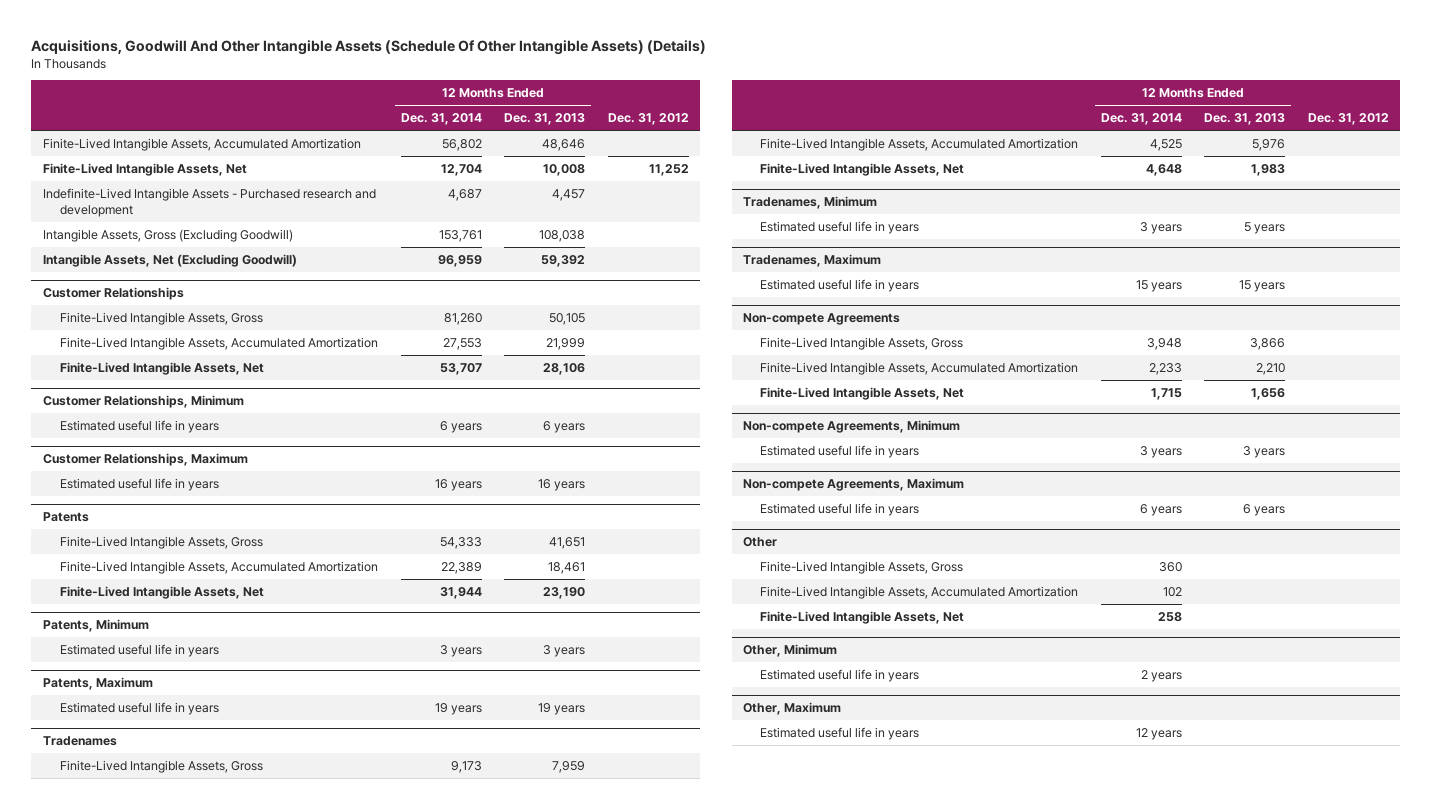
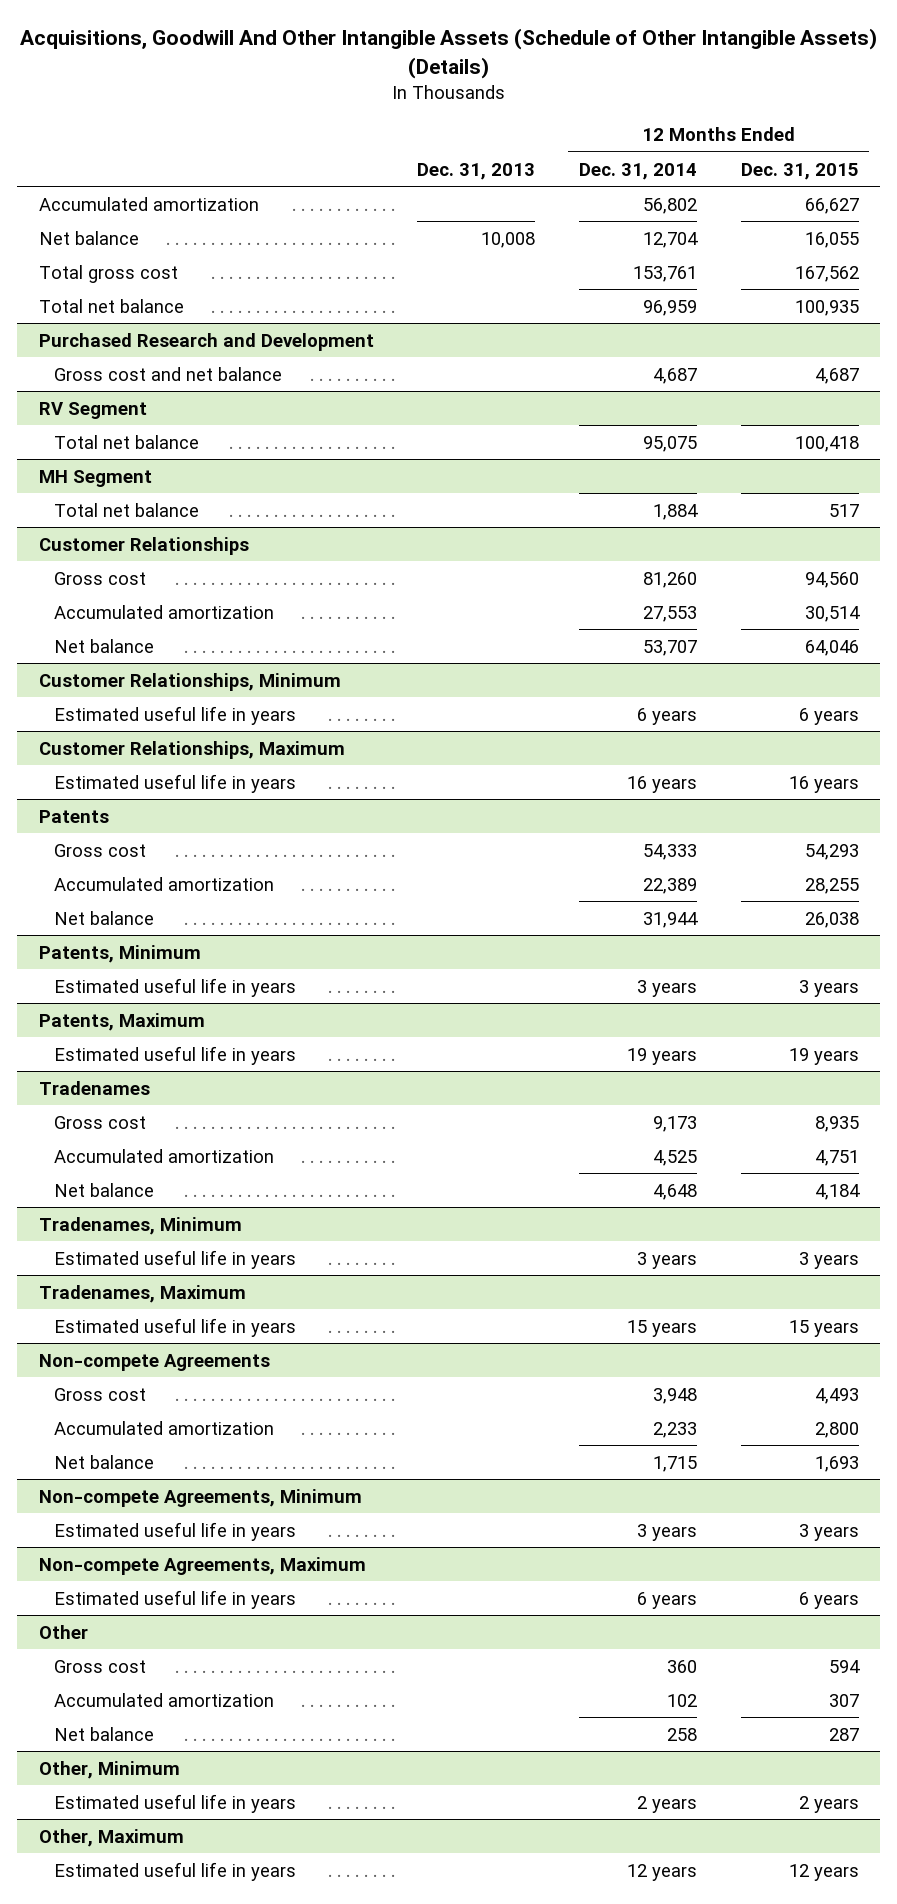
- Acquisitions, Goodwill And Other Intangible Assets (Schedule Of Other Intangible Assets) (Details)
+ Acquisitions, Goodwill And Other Intangible Assets (Schedule of Other Intangible Assets) (Details)
- | 12 Months Ended Dec. 31, 2014 | 12 Months Ended Dec. 31, 2013 | Dec. 31, 2012
+ | Dec. 31, 2013 | 12 Months Ended Dec. 31, 2014 | 12 Months Ended Dec. 31, 2015
- Finite-Lived Intangible Assets, Accumulated Amortization | 56,802 | 48,646 |
- Finite-Lived Intangible Assets, Net | 12,704 | 10,008 | 11,252
- Indefinite-Lived Intangible Assets - Purchased research and development | 4,687 | 4,457 |
- Intangible Assets, Gross (Excluding Goodwill) | 153,761 | 108,038 |
- Intangible Assets, Net (Excluding Goodwill) | 96,959 | 59,392 |
+ Accumulated amortization | | 56,802 | 66,627
+ Net balance | 10,008 | 12,704 | 16,055
+ Total gross cost | | 153,761 | 167,562
+ Total net balance | | 96,959 | 100,935
+ Purchased Research and Development
+ Gross cost and net balance | | 4,687 | 4,687
+ RV Segment
+ Total net balance | | 95,075 | 100,418
+ MH Segment
+ Total net balance | | 1,884 | 517
@ Customer Relationships
- Finite-Lived Intangible Assets, Gross | 81,260 | 50,105 |
- Finite-Lived Intangible Assets, Accumulated Amortization | 27,553 | 21,999 |
- Finite-Lived Intangible Assets, Net | 53,707 | 28,106 |
+ Gross cost | | 81,260 | 94,560
+ Accumulated amortization | | 27,553 | 30,514
+ Net balance | | 53,707 | 64,046
@ Patents
- Finite-Lived Intangible Assets, Gross | 54,333 | 41,651 |
- Finite-Lived Intangible Assets, Accumulated Amortization | 22,389 | 18,461 |
- Finite-Lived Intangible Assets, Net | 31,944 | 23,190 |
+ Gross cost | | 54,333 | 54,293
+ Accumulated amortization | | 22,389 | 28,255
+ Net balance | | 31,944 | 26,038
@ Tradenames
- Finite-Lived Intangible Assets, Gross | 9,173 | 7,959 |
- Finite-Lived Intangible Assets, Accumulated Amortization | 4,525 | 5,976 |
- Finite-Lived Intangible Assets, Net | 4,648 | 1,983 |
+ Gross cost | | 9,173 | 8,935
+ Accumulated amortization | | 4,525 | 4,751
+ Net balance | | 4,648 | 4,184
@ Non-compete Agreements
- Finite-Lived Intangible Assets, Gross | 3,948 | 3,866 |
- Finite-Lived Intangible Assets, Accumulated Amortization | 2,233 | 2,210 |
- Finite-Lived Intangible Assets, Net | 1,715 | 1,656 |
+ Gross cost | | 3,948 | 4,493
+ Accumulated amortization | | 2,233 | 2,800
+ Net balance | | 1,715 | 1,693
@ Other
- Finite-Lived Intangible Assets, Gross | 360 | |
- Finite-Lived Intangible Assets, Accumulated Amortization | 102 | |
- Finite-Lived Intangible Assets, Net | 258 | |
+ Gross cost | | 360 | 594
+ Accumulated amortization | | 102 | 307
+ Net balance | | 258 | 287

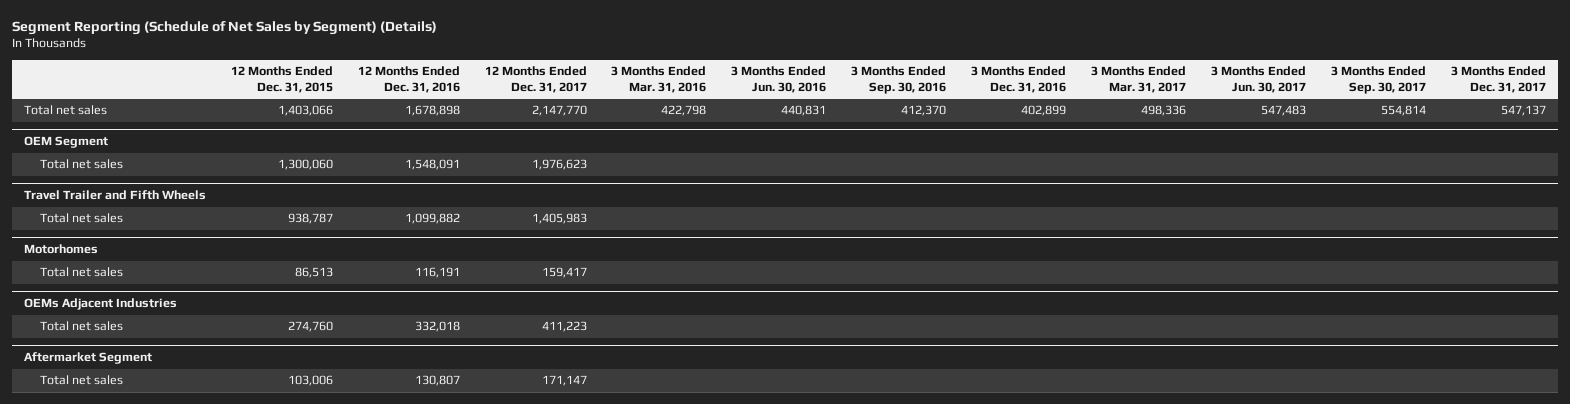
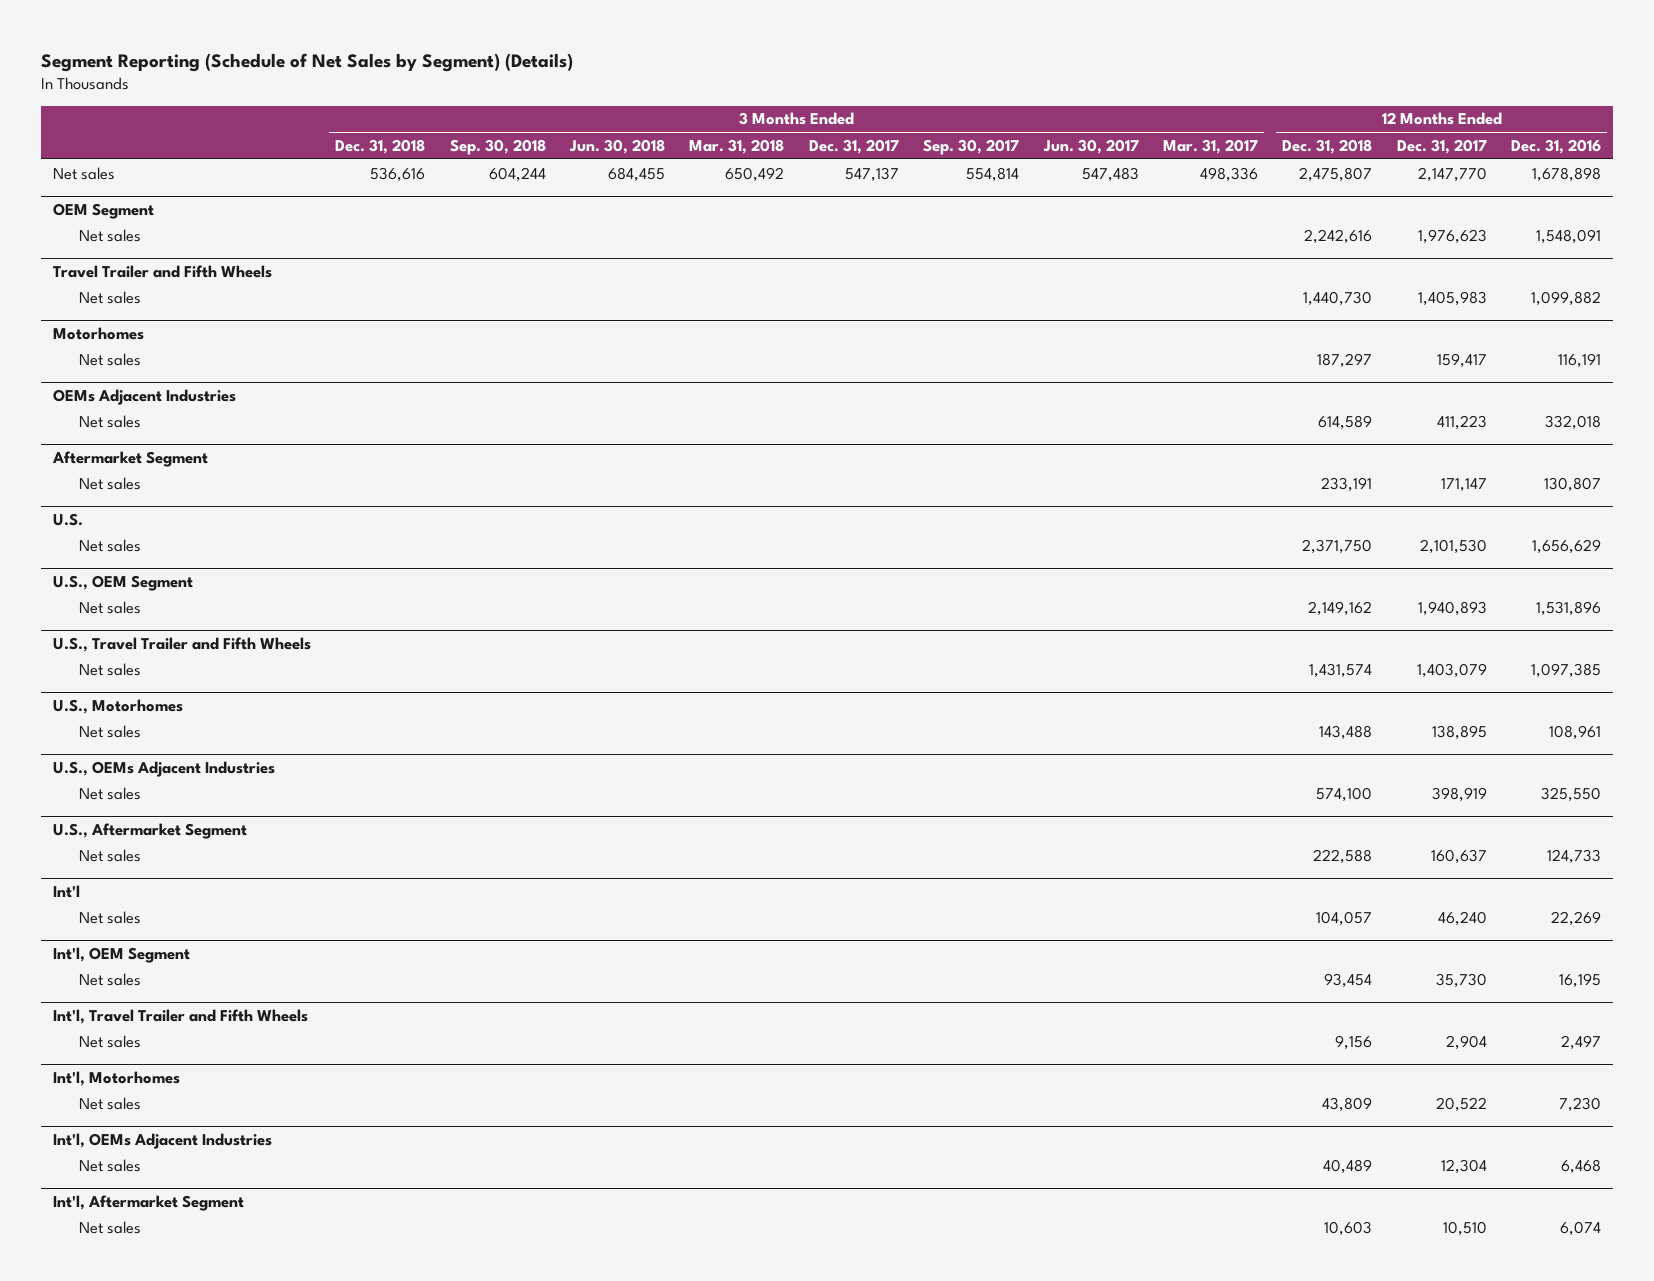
- | 12 Months Ended Dec. 31, 2015 | 12 Months Ended Dec. 31, 2016 | 12 Months Ended Dec. 31, 2017 | 3 Months Ended Mar. 31, 2016 | 3 Months Ended Jun. 30, 2016 | 3 Months Ended Sep. 30, 2016 | 3 Months Ended Dec. 31, 2016 | 3 Months Ended Mar. 31, 2017 | 3 Months Ended Jun. 30, 2017 | 3 Months Ended Sep. 30, 2017 | 3 Months Ended Dec. 31, 2017
+ | 3 Months Ended Dec. 31, 2018 | 3 Months Ended Sep. 30, 2018 | 3 Months Ended Jun. 30, 2018 | 3 Months Ended Mar. 31, 2018 | 3 Months Ended Dec. 31, 2017 | 3 Months Ended Sep. 30, 2017 | 3 Months Ended Jun. 30, 2017 | 3 Months Ended Mar. 31, 2017 | 12 Months Ended Dec. 31, 2018 | 12 Months Ended Dec. 31, 2017 | 12 Months Ended Dec. 31, 2016
- Total net sales | 1,403,066 | 1,678,898 | 2,147,770 | 422,798 | 440,831 | 412,370 | 402,899 | 498,336 | 547,483 | 554,814 | 547,137
+ Net sales | 536,616 | 604,244 | 684,455 | 650,492 | 547,137 | 554,814 | 547,483 | 498,336 | 2,475,807 | 2,147,770 | 1,678,898
@ OEM Segment
- Total net sales | 1,300,060 | 1,548,091 | 1,976,623 | | | | | | | |
+ Net sales | | | | | | | | | 2,242,616 | 1,976,623 | 1,548,091
@ Travel Trailer and Fifth Wheels
- Total net sales | 938,787 | 1,099,882 | 1,405,983 | | | | | | | |
+ Net sales | | | | | | | | | 1,440,730 | 1,405,983 | 1,099,882
@ Motorhomes
- Total net sales | 86,513 | 116,191 | 159,417 | | | | | | | |
+ Net sales | | | | | | | | | 187,297 | 159,417 | 116,191
@ OEMs Adjacent Industries
- Total net sales | 274,760 | 332,018 | 411,223 | | | | | | | |
+ Net sales | | | | | | | | | 614,589 | 411,223 | 332,018
@ Aftermarket Segment
- Total net sales | 103,006 | 130,807 | 171,147 | | | | | | | |
+ Net sales | | | | | | | | | 233,191 | 171,147 | 130,807
+ U.S.
+ Net sales | | | | | | | | | 2,371,750 | 2,101,530 | 1,656,629
+ U.S., OEM Segment
+ Net sales | | | | | | | | | 2,149,162 | 1,940,893 | 1,531,896
+ U.S., Travel Trailer and Fifth Wheels
+ Net sales | | | | | | | | | 1,431,574 | 1,403,079 | 1,097,385
+ U.S., Motorhomes
+ Net sales | | | | | | | | | 143,488 | 138,895 | 108,961
+ U.S., OEMs Adjacent Industries
+ Net sales | | | | | | | | | 574,100 | 398,919 | 325,550
+ U.S., Aftermarket Segment
+ Net sales | | | | | | | | | 222,588 | 160,637 | 124,733
+ Int'l
+ Net sales | | | | | | | | | 104,057 | 46,240 | 22,269
+ Int'l, OEM Segment
+ Net sales | | | | | | | | | 93,454 | 35,730 | 16,195
+ Int'l, Travel Trailer and Fifth Wheels
+ Net sales | | | | | | | | | 9,156 | 2,904 | 2,497
+ Int'l, Motorhomes
+ Net sales | | | | | | | | | 43,809 | 20,522 | 7,230
+ Int'l, OEMs Adjacent Industries
+ Net sales | | | | | | | | | 40,489 | 12,304 | 6,468
+ Int'l, Aftermarket Segment
+ Net sales | | | | | | | | | 10,603 | 10,510 | 6,074

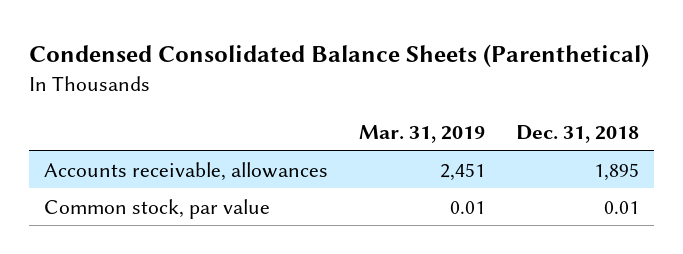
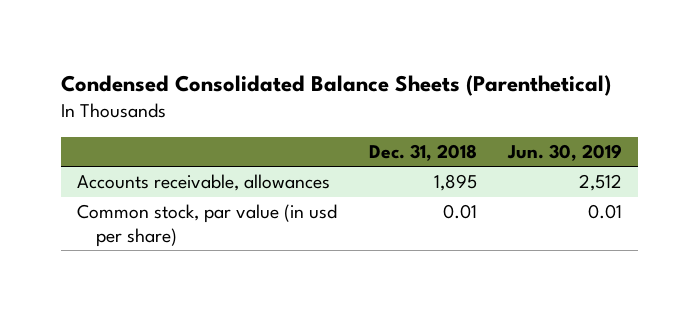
- | Mar. 31, 2019 | Dec. 31, 2018
+ | Dec. 31, 2018 | Jun. 30, 2019
- Common stock, par value | 0.01 | 0.01
+ Common stock, par value (in usd per share) | 0.01 | 0.01

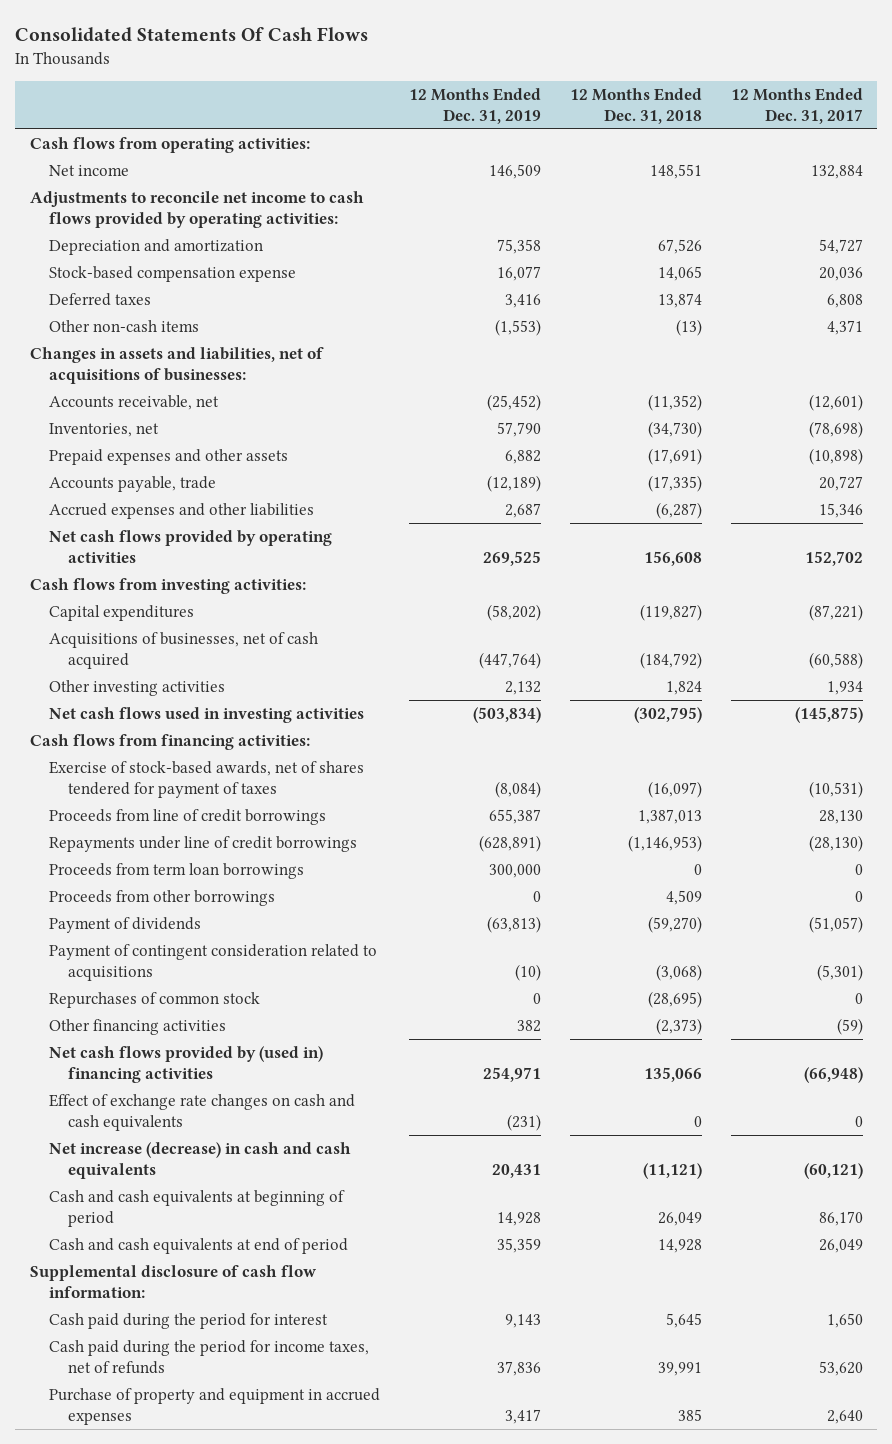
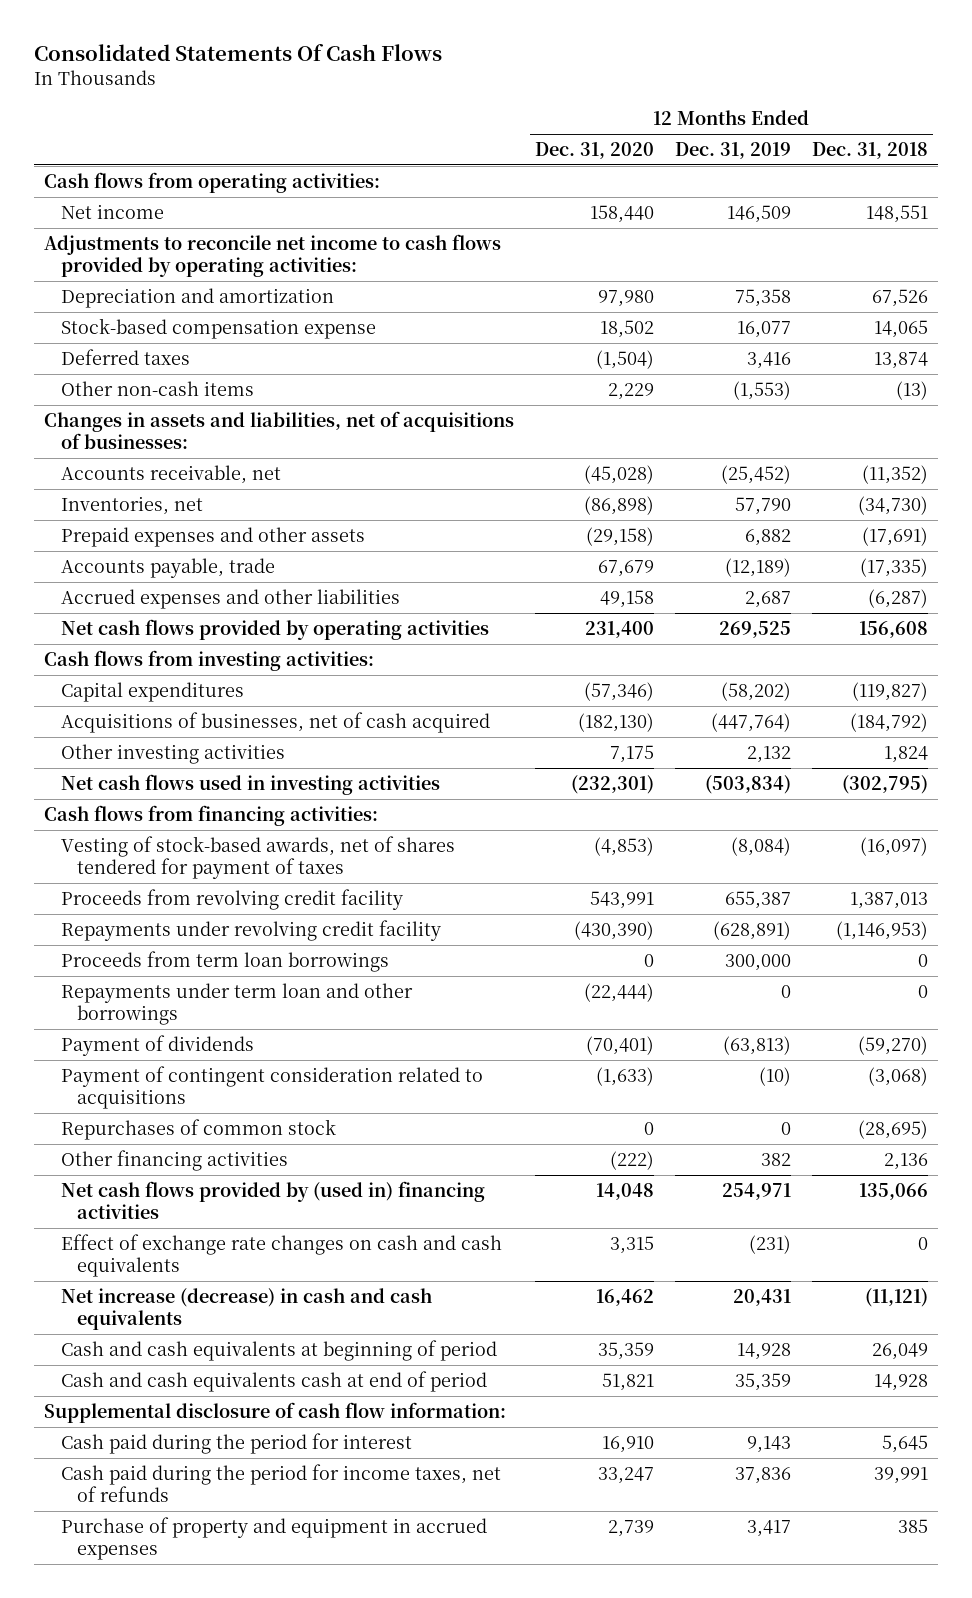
- | 12 Months Ended Dec. 31, 2019 | 12 Months Ended Dec. 31, 2018 | 12 Months Ended Dec. 31, 2017
+ | 12 Months Ended Dec. 31, 2020 | 12 Months Ended Dec. 31, 2019 | 12 Months Ended Dec. 31, 2018
- Exercise of stock-based awards, net of shares tendered for payment of taxes | (8,084) | (16,097) | (10,531)
- Proceeds from line of credit borrowings | 655,387 | 1,387,013 | 28,130
- Repayments under line of credit borrowings | (628,891) | (1,146,953) | (28,130)
+ Vesting of stock-based awards, net of shares tendered for payment of taxes | (4,853) | (8,084) | (16,097)
+ Proceeds from revolving credit facility | 543,991 | 655,387 | 1,387,013
+ Repayments under revolving credit facility | (430,390) | (628,891) | (1,146,953)
- Proceeds from other borrowings | 0 | 4,509 | 0
+ Repayments under term loan and other borrowings | (22,444) | 0 | 0
- Other financing activities | 382 | (2,373) | (59)
+ Other financing activities | (222) | 382 | 2,136
- Cash and cash equivalents at end of period | 35,359 | 14,928 | 26,049
+ Cash and cash equivalents cash at end of period | 51,821 | 35,359 | 14,928

